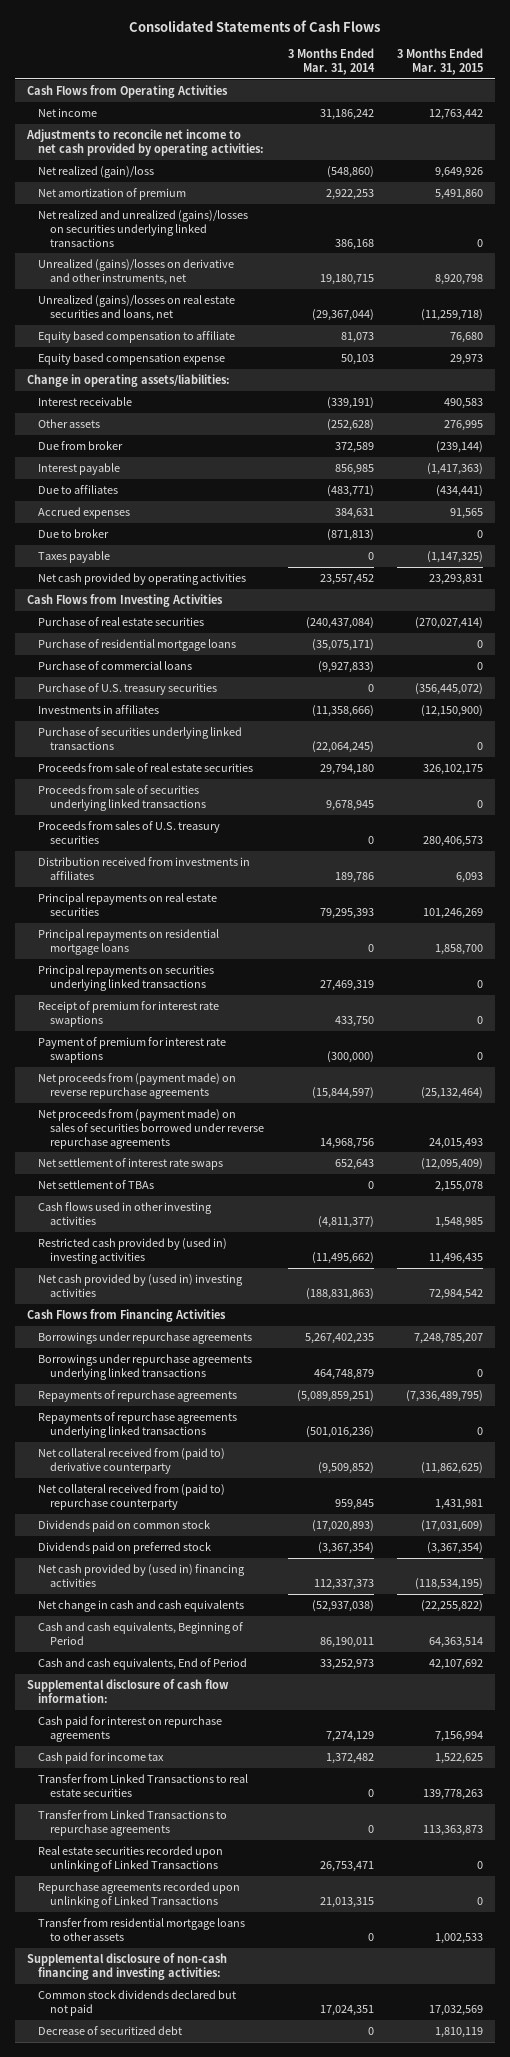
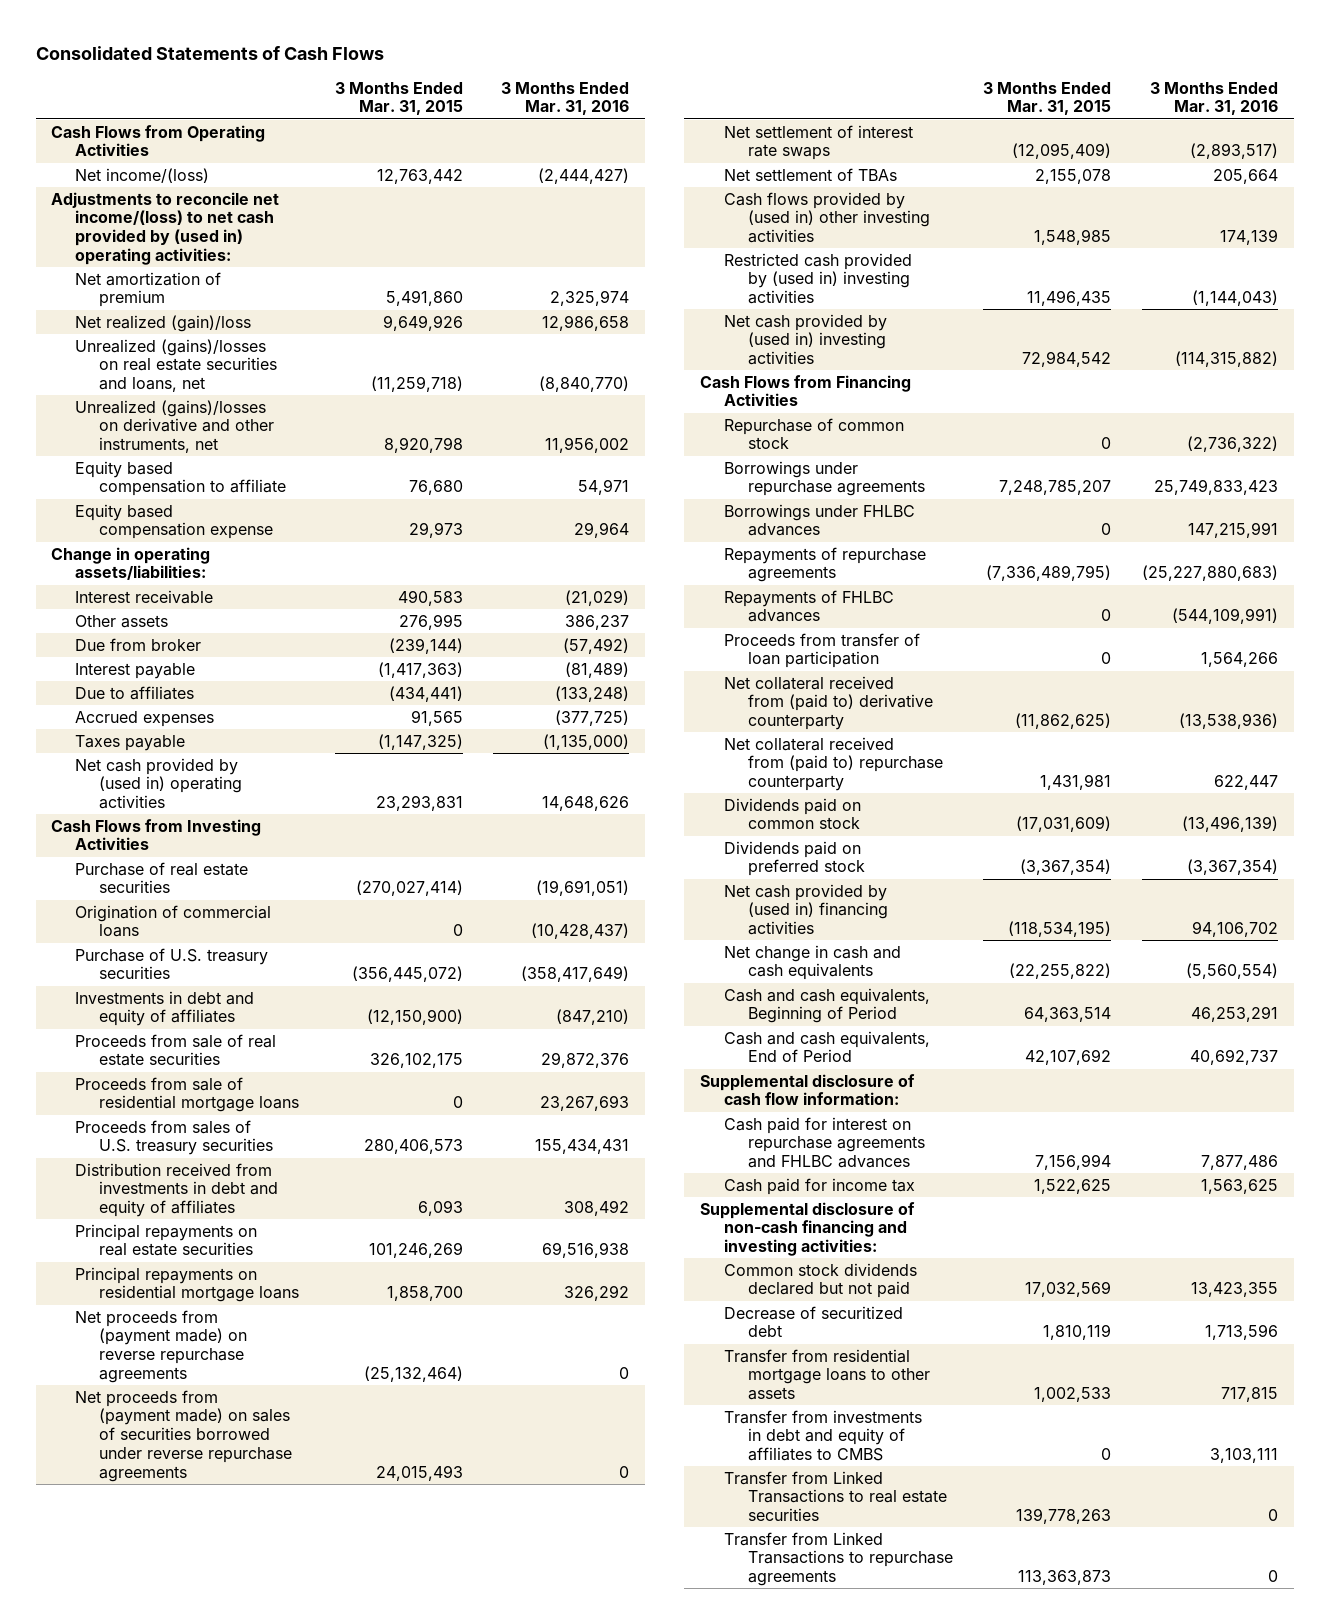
- | 3 Months Ended Mar. 31, 2014 | 3 Months Ended Mar. 31, 2015
+ | 3 Months Ended Mar. 31, 2015 | 3 Months Ended Mar. 31, 2016
- Net income | 31,186,242 | 12,763,442
- Adjustments to reconcile net income to net cash provided by operating activities:
+ Net income/(loss) | 12,763,442 | (2,444,427)
+ Adjustments to reconcile net income/(loss) to net cash provided by (used in) operating activities:
- Net realized and unrealized (gains)/losses on securities underlying linked transactions | 386,168 | 0
moved down: Net realized (gain)/loss | 9,649,926 | 12,986,658
moved down: Unrealized (gains)/losses on derivative and other instruments, net | 8,920,798 | 11,956,002
- Due to broker | (871,813) | 0
- Net cash provided by operating activities | 23,557,452 | 23,293,831
+ Net cash provided by (used in) operating activities | 23,293,831 | 14,648,626
- Purchase of residential mortgage loans | (35,075,171) | 0
- Purchase of commercial loans | (9,927,833) | 0
+ Origination of commercial loans | 0 | (10,428,437)
- Investments in affiliates | (11,358,666) | (12,150,900)
- Purchase of securities underlying linked transactions | (22,064,245) | 0
+ Investments in debt and equity of affiliates | (12,150,900) | (847,210)
- Proceeds from sale of securities underlying linked transactions | 9,678,945 | 0
+ Proceeds from sale of residential mortgage loans | 0 | 23,267,693
- Distribution received from investments in affiliates | 189,786 | 6,093
+ Distribution received from investments in debt and equity of affiliates | 6,093 | 308,492
- Principal repayments on securities underlying linked transactions | 27,469,319 | 0
- Receipt of premium for interest rate swaptions | 433,750 | 0
- Payment of premium for interest rate swaptions | (300,000) | 0
- Cash flows used in other investing activities | (4,811,377) | 1,548,985
+ Cash flows provided by (used in) other investing activities | 1,548,985 | 174,139
+ Repurchase of common stock | 0 | (2,736,322)
- Borrowings under repurchase agreements underlying linked transactions | 464,748,879 | 0
+ Borrowings under FHLBC advances | 0 | 147,215,991
- Repayments of repurchase agreements underlying linked transactions | (501,016,236) | 0
+ Repayments of FHLBC advances | 0 | (544,109,991)
+ Proceeds from transfer of loan participation | 0 | 1,564,266
- Cash paid for interest on repurchase agreements | 7,274,129 | 7,156,994
+ Cash paid for interest on repurchase agreements and FHLBC advances | 7,156,994 | 7,877,486
- Real estate securities recorded upon unlinking of Linked Transactions | 26,753,471 | 0
- Repurchase agreements recorded upon unlinking of Linked Transactions | 21,013,315 | 0
moved down: Transfer from residential mortgage loans to other assets | 1,002,533 | 717,815
+ Transfer from investments in debt and equity of affiliates to CMBS | 0 | 3,103,111
moved down: Transfer from Linked Transactions to real estate securities | 139,778,263 | 0
moved down: Transfer from Linked Transactions to repurchase agreements | 113,363,873 | 0

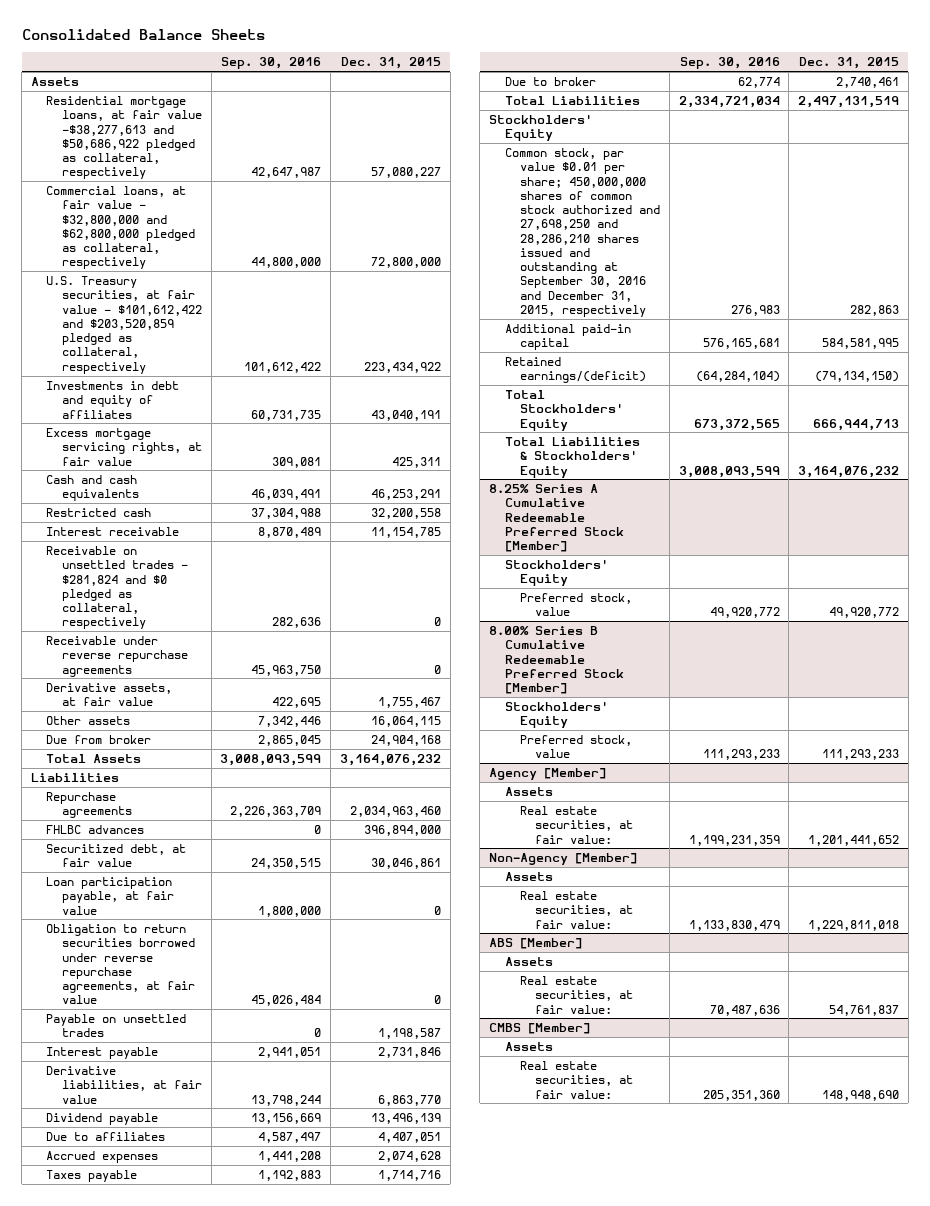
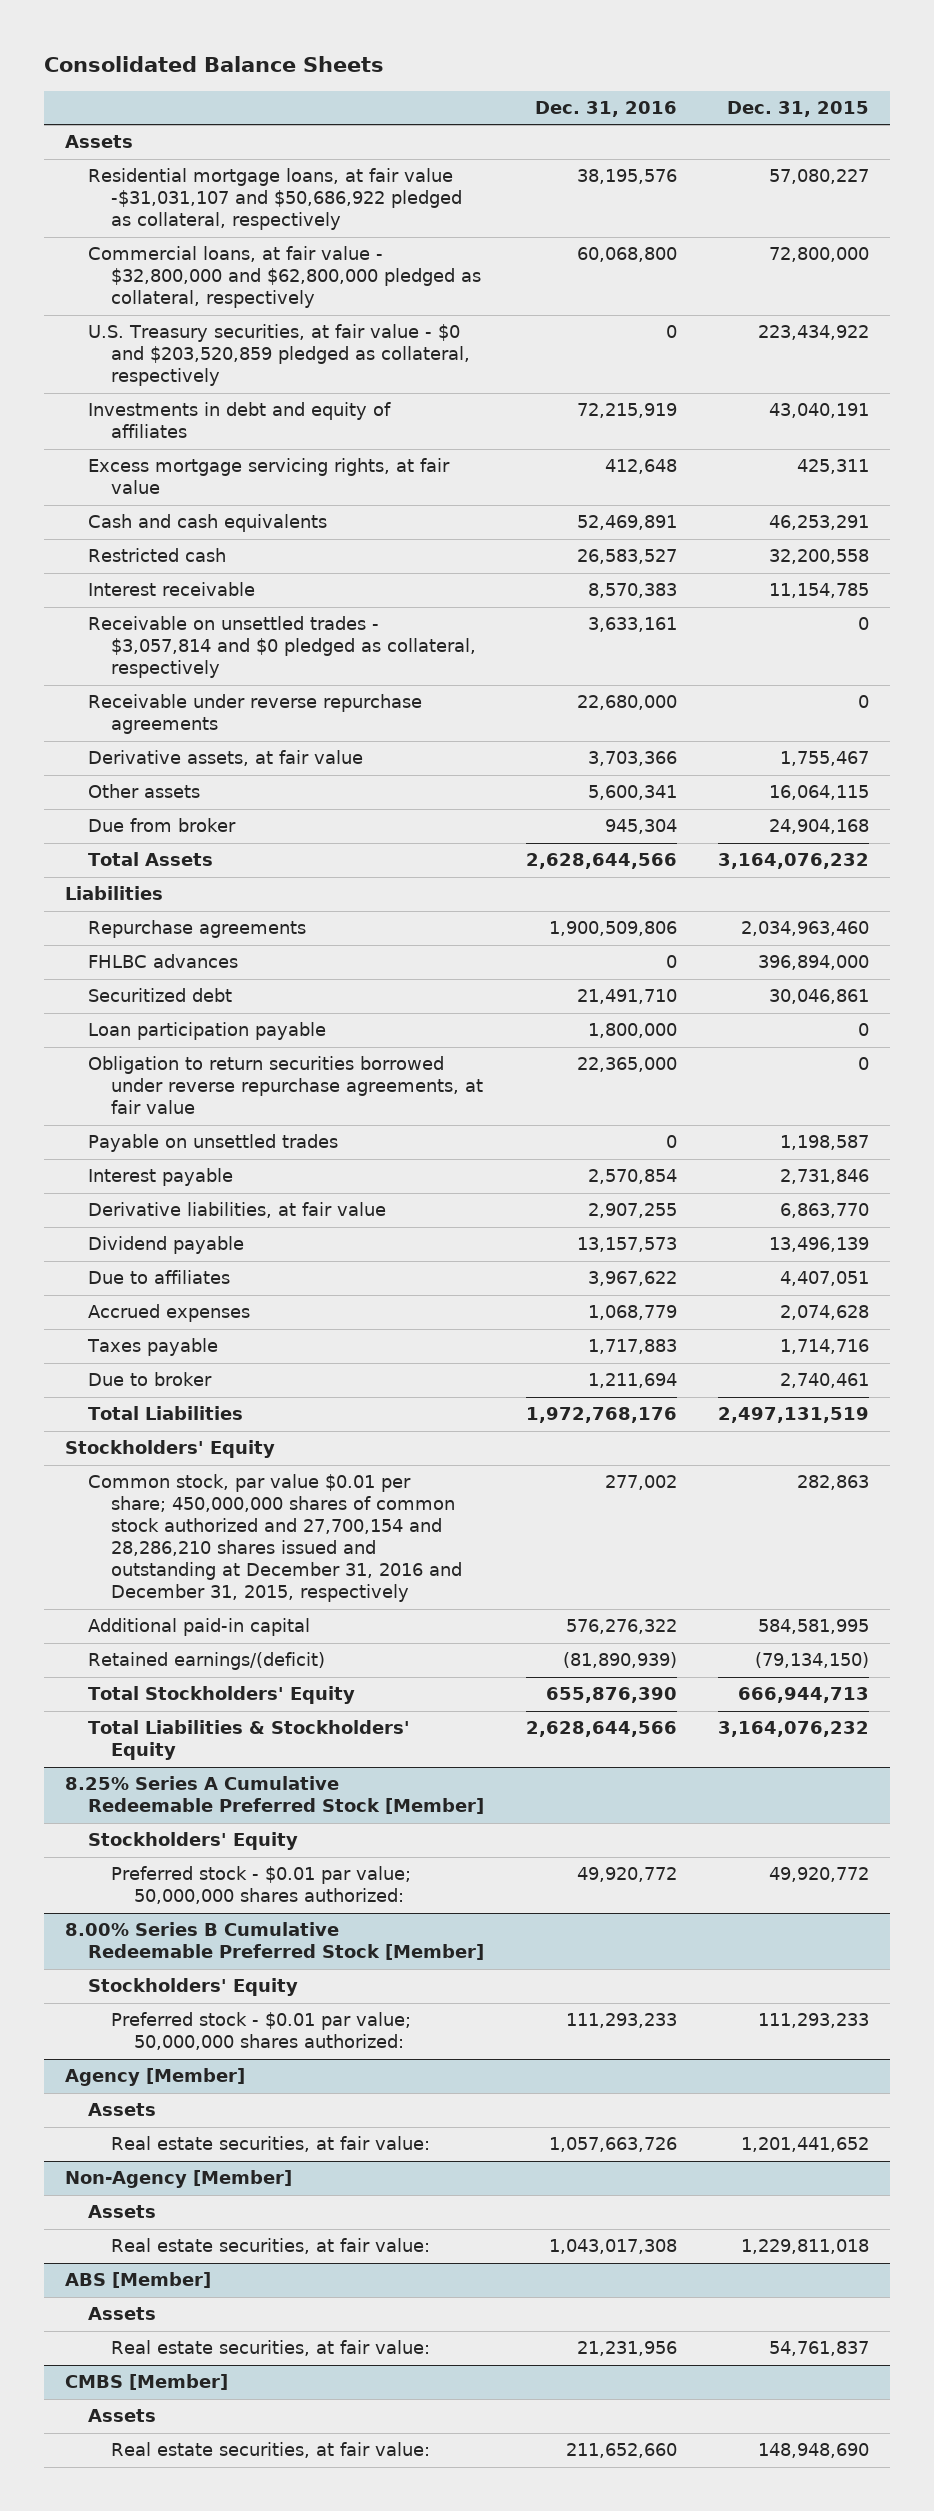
- | Sep. 30, 2016 | Dec. 31, 2015
+ | Dec. 31, 2016 | Dec. 31, 2015
- Residential mortgage loans, at fair value -$38,277,613 and $50,686,922 pledged as collateral, respectively | 42,647,987 | 57,080,227
+ Residential mortgage loans, at fair value -$31,031,107 and $50,686,922 pledged as collateral, respectively | 38,195,576 | 57,080,227
- U.S. Treasury securities, at fair value - $101,612,422 and $203,520,859 pledged as collateral, respectively | 101,612,422 | 223,434,922
+ U.S. Treasury securities, at fair value - $0 and $203,520,859 pledged as collateral, respectively | 0 | 223,434,922
- Receivable on unsettled trades - $281,824 and $0 pledged as collateral, respectively | 282,636 | 0
+ Receivable on unsettled trades - $3,057,814 and $0 pledged as collateral, respectively | 3,633,161 | 0
- Securitized debt, at fair value | 24,350,515 | 30,046,861
- Loan participation payable, at fair value | 1,800,000 | 0
+ Securitized debt | 21,491,710 | 30,046,861
+ Loan participation payable | 1,800,000 | 0
- Common stock, par value $0.01 per share; 450,000,000 shares of common stock authorized and 27,698,250 and 28,286,210 shares issued and outstanding at September 30, 2016 and December 31, 2015, respectively | 276,983 | 282,863
+ Common stock, par value $0.01 per share; 450,000,000 shares of common stock authorized and 27,700,154 and 28,286,210 shares issued and outstanding at December 31, 2016 and December 31, 2015, respectively | 277,002 | 282,863
@ 8.25% Series A Cumulative Redeemable Preferred Stock [Member]
- Preferred stock, value | 49,920,772 | 49,920,772
+ Preferred stock - $0.01 par value; 50,000,000 shares authorized: | 49,920,772 | 49,920,772
@ 8.00% Series B Cumulative Redeemable Preferred Stock [Member]
- Preferred stock, value | 111,293,233 | 111,293,233
+ Preferred stock - $0.01 par value; 50,000,000 shares authorized: | 111,293,233 | 111,293,233

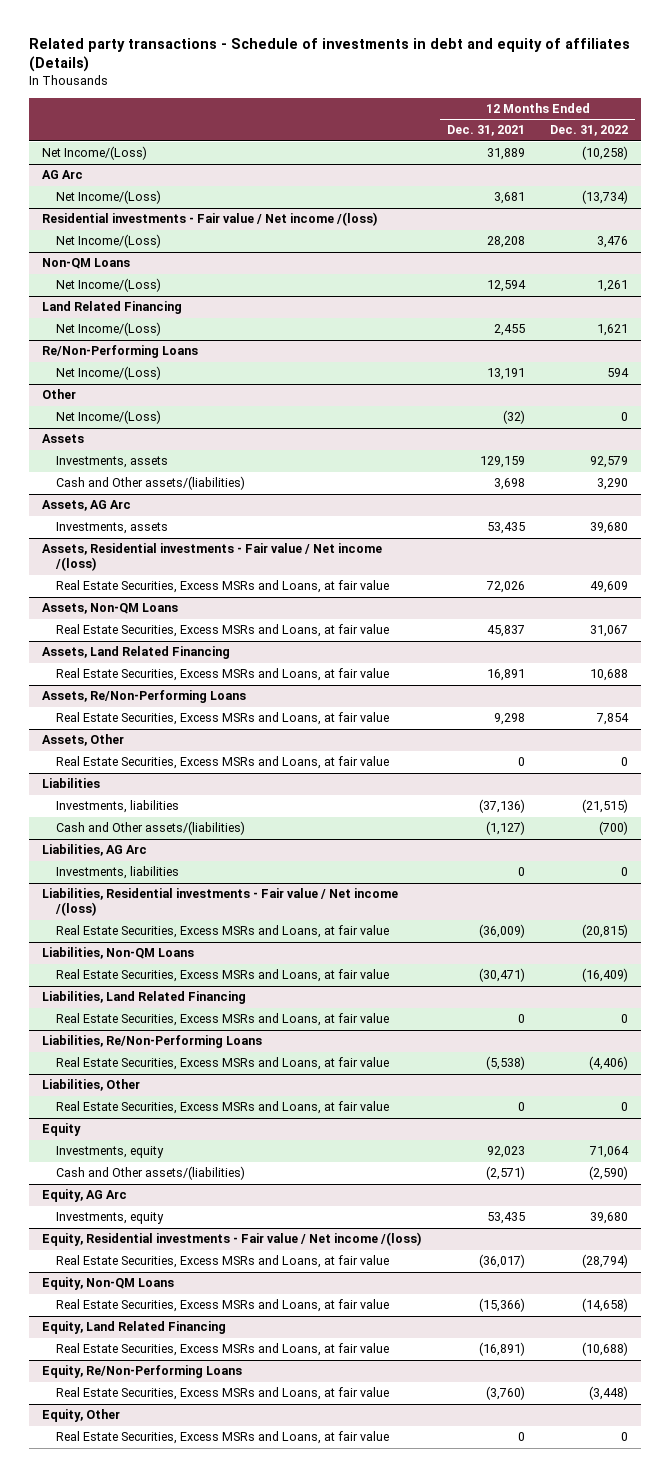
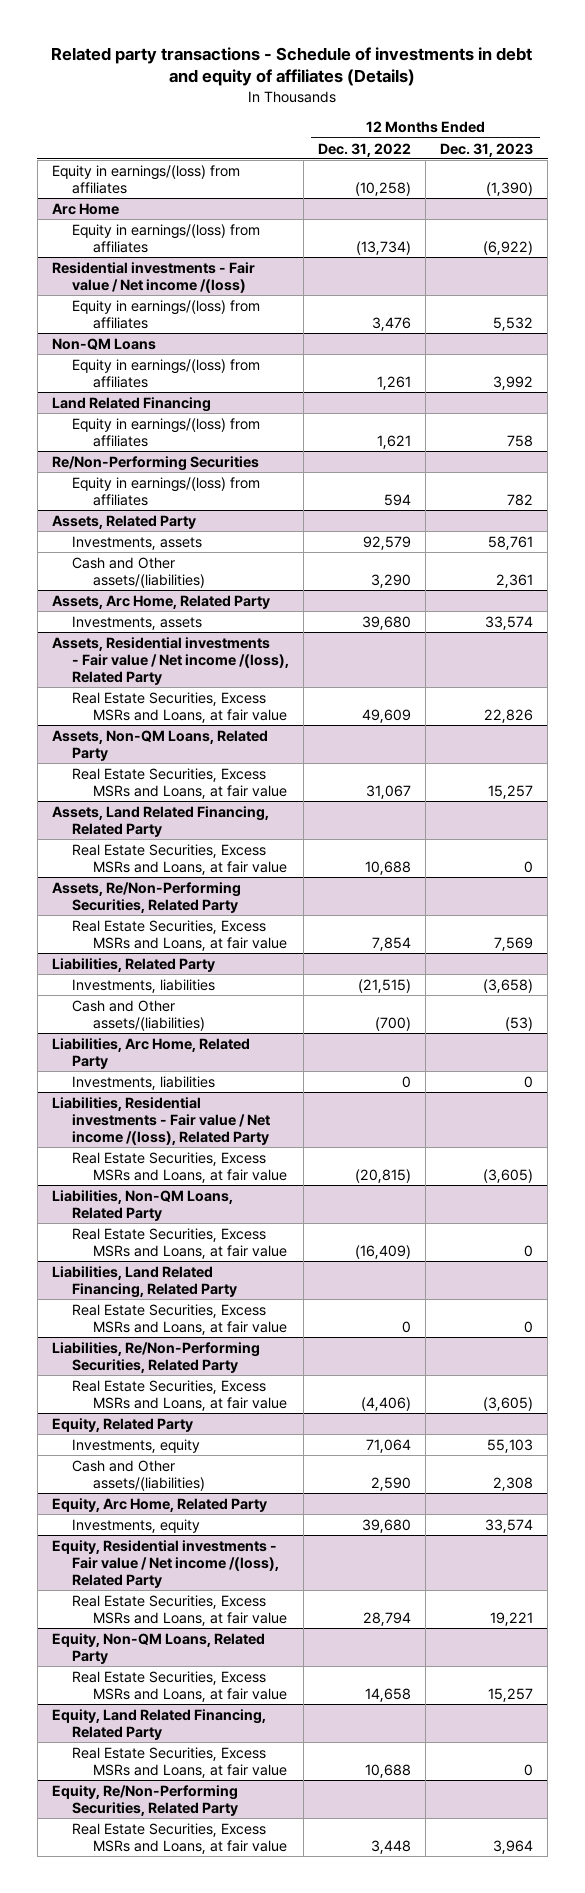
- | 12 Months Ended Dec. 31, 2021 | 12 Months Ended Dec. 31, 2022
+ | 12 Months Ended Dec. 31, 2022 | 12 Months Ended Dec. 31, 2023
- Net Income/(Loss) | 31,889 | (10,258)
- AG Arc
- Net Income/(Loss) | 3,681 | (13,734)
+ Equity in earnings/(loss) from affiliates | (10,258) | (1,390)
+ Arc Home
+ Equity in earnings/(loss) from affiliates | (13,734) | (6,922)
@ Residential investments - Fair value / Net income /(loss)
- Net Income/(Loss) | 28,208 | 3,476
+ Equity in earnings/(loss) from affiliates | 3,476 | 5,532
@ Non-QM Loans
- Net Income/(Loss) | 12,594 | 1,261
+ Equity in earnings/(loss) from affiliates | 1,261 | 3,992
@ Land Related Financing
- Net Income/(Loss) | 2,455 | 1,621
- Re/Non-Performing Loans
- Net Income/(Loss) | 13,191 | 594
- Other
- Net Income/(Loss) | (32) | 0
- Assets
@ Land Related Financing
+ Equity in earnings/(loss) from affiliates | 1,621 | 758
+ Re/Non-Performing Securities
+ Equity in earnings/(loss) from affiliates | 594 | 782
+ Assets, Related Party
- Assets, AG Arc
+ Assets, Arc Home, Related Party
- Assets, Residential investments - Fair value / Net income /(loss)
+ Assets, Residential investments - Fair value / Net income /(loss), Related Party
- Assets, Non-QM Loans
+ Assets, Non-QM Loans, Related Party
- Assets, Land Related Financing
+ Assets, Land Related Financing, Related Party
- Assets, Re/Non-Performing Loans
+ Assets, Re/Non-Performing Securities, Related Party
- Assets, Other
- Real Estate Securities, Excess MSRs and Loans, at fair value | 0 | 0
- Liabilities
+ Liabilities, Related Party
- Liabilities, AG Arc
+ Liabilities, Arc Home, Related Party
- Liabilities, Residential investments - Fair value / Net income /(loss)
+ Liabilities, Residential investments - Fair value / Net income /(loss), Related Party
- Liabilities, Non-QM Loans
+ Liabilities, Non-QM Loans, Related Party
- Liabilities, Land Related Financing
+ Liabilities, Land Related Financing, Related Party
- Liabilities, Re/Non-Performing Loans
+ Liabilities, Re/Non-Performing Securities, Related Party
- Liabilities, Other
- Real Estate Securities, Excess MSRs and Loans, at fair value | 0 | 0
- Equity
+ Equity, Related Party
- Cash and Other assets/(liabilities) | (2,571) | (2,590)
- Equity, AG Arc
+ Cash and Other assets/(liabilities) | 2,590 | 2,308
+ Equity, Arc Home, Related Party
- Equity, Residential investments - Fair value / Net income /(loss)
- Real Estate Securities, Excess MSRs and Loans, at fair value | (36,017) | (28,794)
- Equity, Non-QM Loans
- Real Estate Securities, Excess MSRs and Loans, at fair value | (15,366) | (14,658)
- Equity, Land Related Financing
- Real Estate Securities, Excess MSRs and Loans, at fair value | (16,891) | (10,688)
- Equity, Re/Non-Performing Loans
- Real Estate Securities, Excess MSRs and Loans, at fair value | (3,760) | (3,448)
- Equity, Other
- Real Estate Securities, Excess MSRs and Loans, at fair value | 0 | 0
+ Equity, Residential investments - Fair value / Net income /(loss), Related Party
+ Real Estate Securities, Excess MSRs and Loans, at fair value | 28,794 | 19,221
+ Equity, Non-QM Loans, Related Party
+ Real Estate Securities, Excess MSRs and Loans, at fair value | 14,658 | 15,257
+ Equity, Land Related Financing, Related Party
+ Real Estate Securities, Excess MSRs and Loans, at fair value | 10,688 | 0
+ Equity, Re/Non-Performing Securities, Related Party
+ Real Estate Securities, Excess MSRs and Loans, at fair value | 3,448 | 3,964

